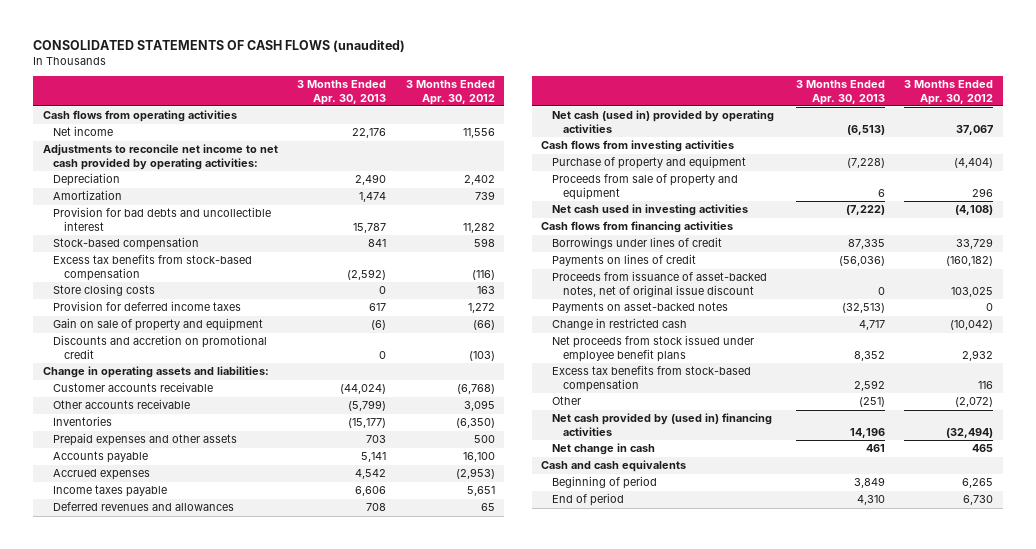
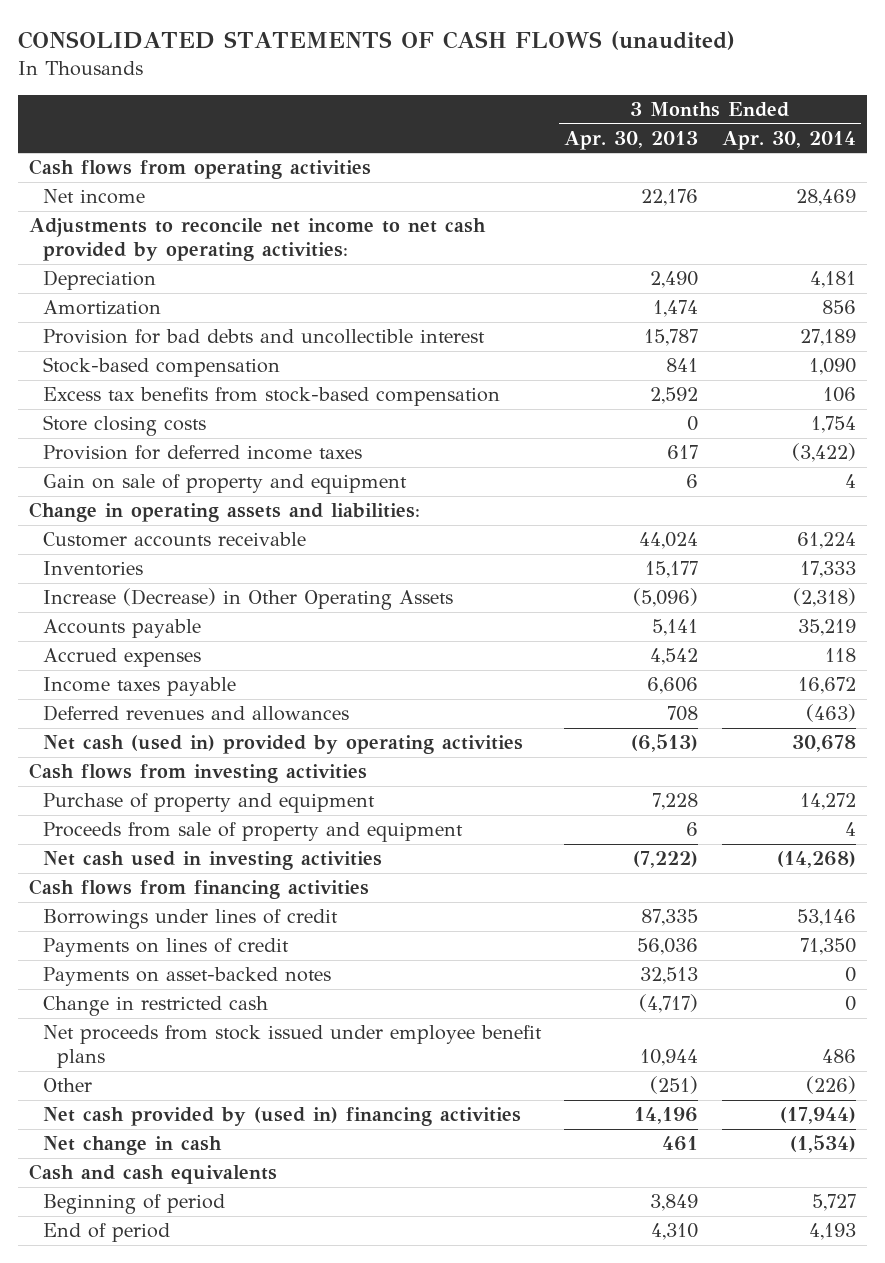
- | 3 Months Ended Apr. 30, 2013 | 3 Months Ended Apr. 30, 2012
+ | 3 Months Ended Apr. 30, 2013 | 3 Months Ended Apr. 30, 2014
- Excess tax benefits from stock-based compensation | (2,592) | (116)
moved up: Excess tax benefits from stock-based compensation | 2,592 | 106
- Gain on sale of property and equipment | (6) | (66)
- Discounts and accretion on promotional credit | 0 | (103)
+ Gain on sale of property and equipment | 6 | 4
- Customer accounts receivable | (44,024) | (6,768)
- Other accounts receivable | (5,799) | 3,095
- Inventories | (15,177) | (6,350)
- Prepaid expenses and other assets | 703 | 500
+ Customer accounts receivable | 44,024 | 61,224
+ Inventories | 15,177 | 17,333
+ Increase (Decrease) in Other Operating Assets | (5,096) | (2,318)
- Purchase of property and equipment | (7,228) | (4,404)
+ Purchase of property and equipment | 7,228 | 14,272
- Payments on lines of credit | (56,036) | (160,182)
- Proceeds from issuance of asset-backed notes, net of original issue discount | 0 | 103,025
- Payments on asset-backed notes | (32,513) | 0
- Change in restricted cash | 4,717 | (10,042)
- Net proceeds from stock issued under employee benefit plans | 8,352 | 2,932
+ Payments on lines of credit | 56,036 | 71,350
+ Payments on asset-backed notes | 32,513 | 0
+ Change in restricted cash | (4,717) | 0
+ Net proceeds from stock issued under employee benefit plans | 10,944 | 486

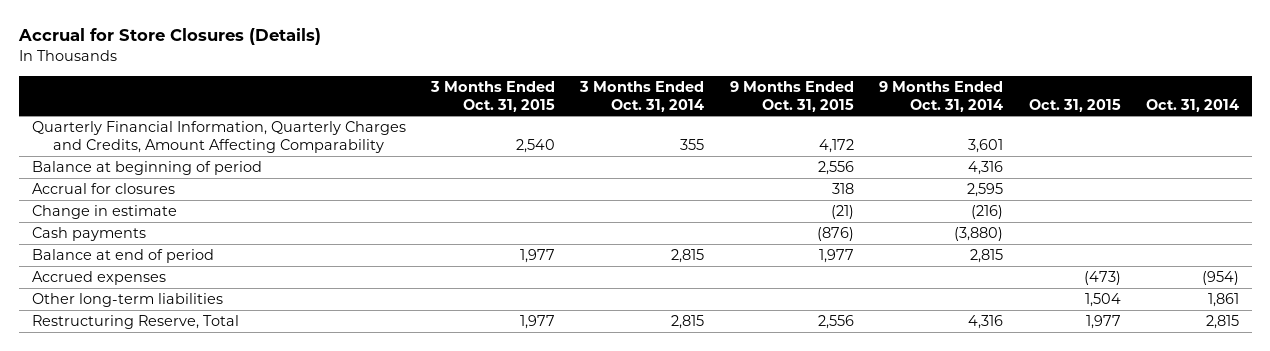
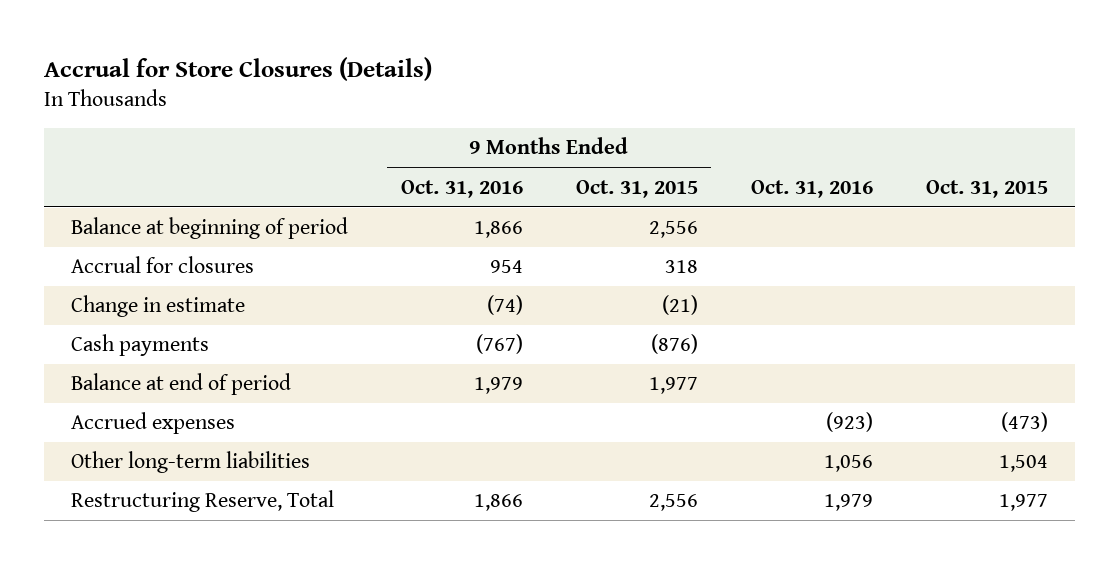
- | 3 Months Ended Oct. 31, 2015 | 3 Months Ended Oct. 31, 2014 | 9 Months Ended Oct. 31, 2015 | 9 Months Ended Oct. 31, 2014 | Oct. 31, 2015 | Oct. 31, 2014
+ | 9 Months Ended Oct. 31, 2016 | 9 Months Ended Oct. 31, 2015 | Oct. 31, 2016 | Oct. 31, 2015
- Quarterly Financial Information, Quarterly Charges and Credits, Amount Affecting Comparability | 2,540 | 355 | 4,172 | 3,601 | |

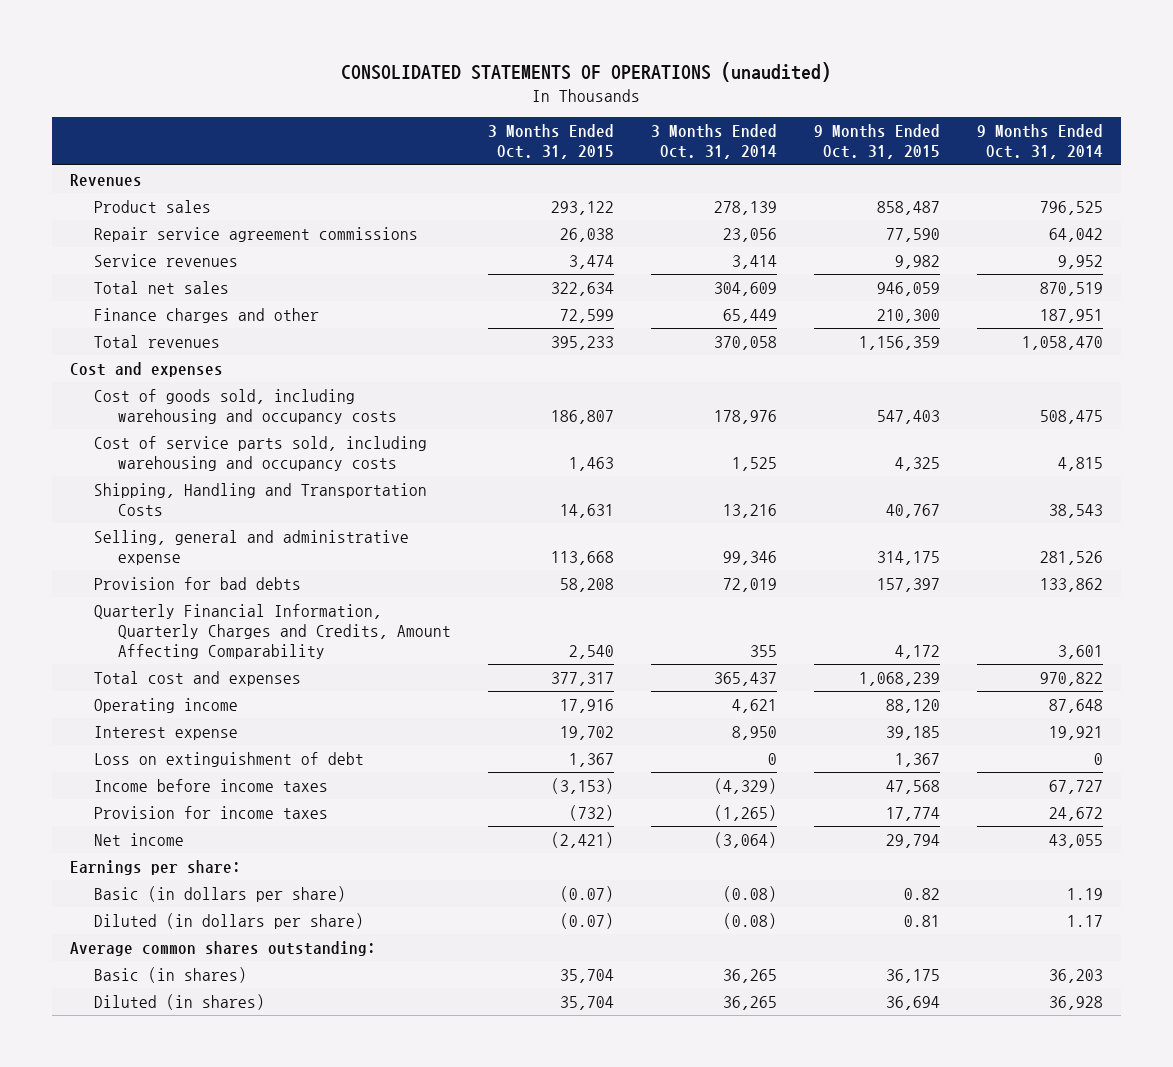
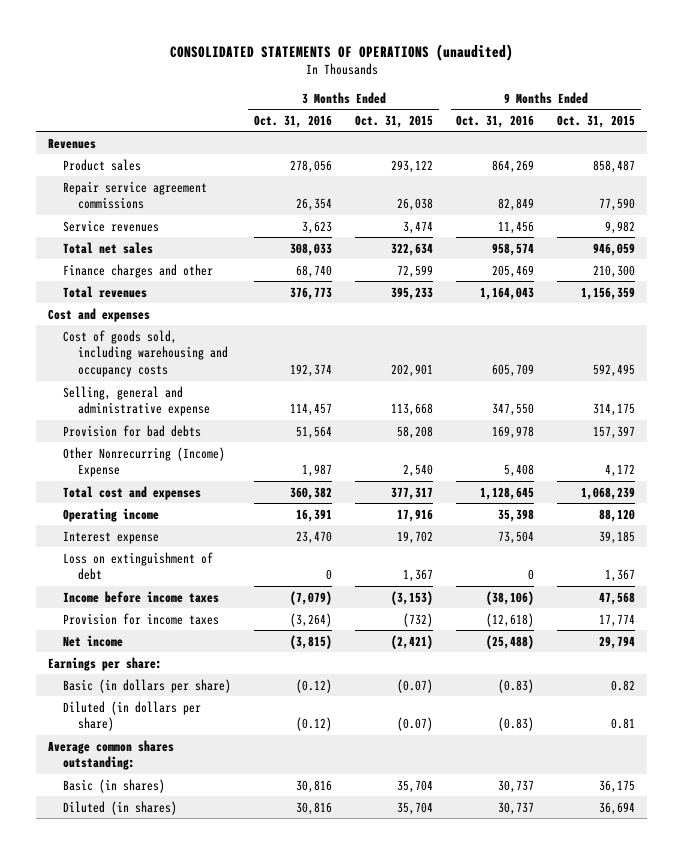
- | 3 Months Ended Oct. 31, 2015 | 3 Months Ended Oct. 31, 2014 | 9 Months Ended Oct. 31, 2015 | 9 Months Ended Oct. 31, 2014
+ | 3 Months Ended Oct. 31, 2016 | 3 Months Ended Oct. 31, 2015 | 9 Months Ended Oct. 31, 2016 | 9 Months Ended Oct. 31, 2015
- Cost of goods sold, including warehousing and occupancy costs | 186,807 | 178,976 | 547,403 | 508,475
- Cost of service parts sold, including warehousing and occupancy costs | 1,463 | 1,525 | 4,325 | 4,815
- Shipping, Handling and Transportation Costs | 14,631 | 13,216 | 40,767 | 38,543
+ Cost of goods sold, including warehousing and occupancy costs | 192,374 | 202,901 | 605,709 | 592,495
- Quarterly Financial Information, Quarterly Charges and Credits, Amount Affecting Comparability | 2,540 | 355 | 4,172 | 3,601
+ Other Nonrecurring (Income) Expense | 1,987 | 2,540 | 5,408 | 4,172

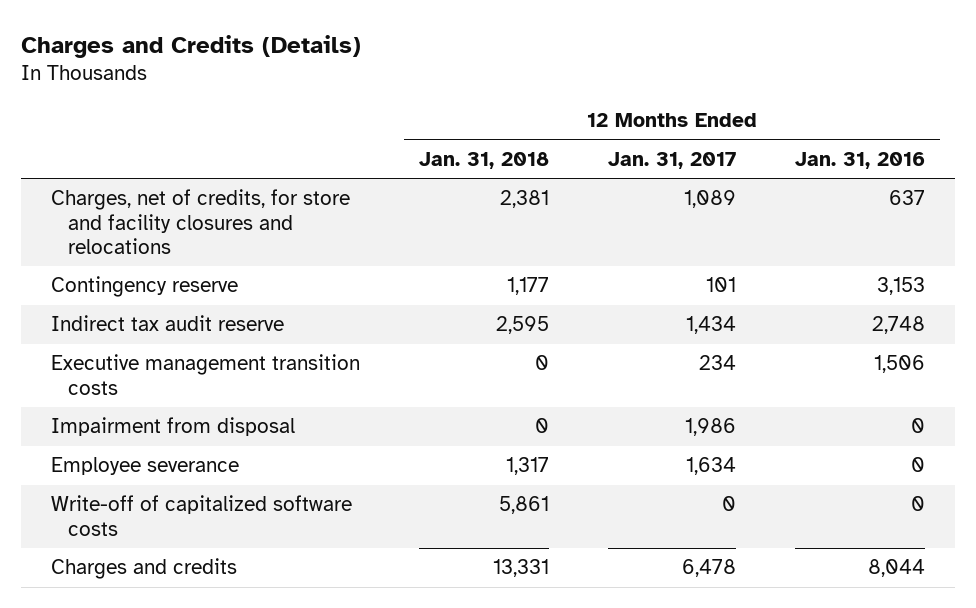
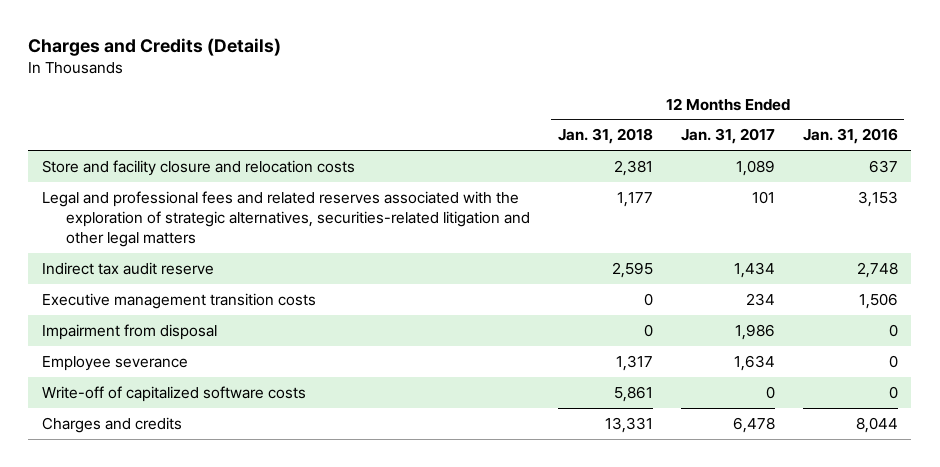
- Charges, net of credits, for store and facility closures and relocations | 2,381 | 1,089 | 637
- Contingency reserve | 1,177 | 101 | 3,153
+ Store and facility closure and relocation costs | 2,381 | 1,089 | 637
+ Legal and professional fees and related reserves associated with the exploration of strategic alternatives, securities-related litigation and other legal matters | 1,177 | 101 | 3,153

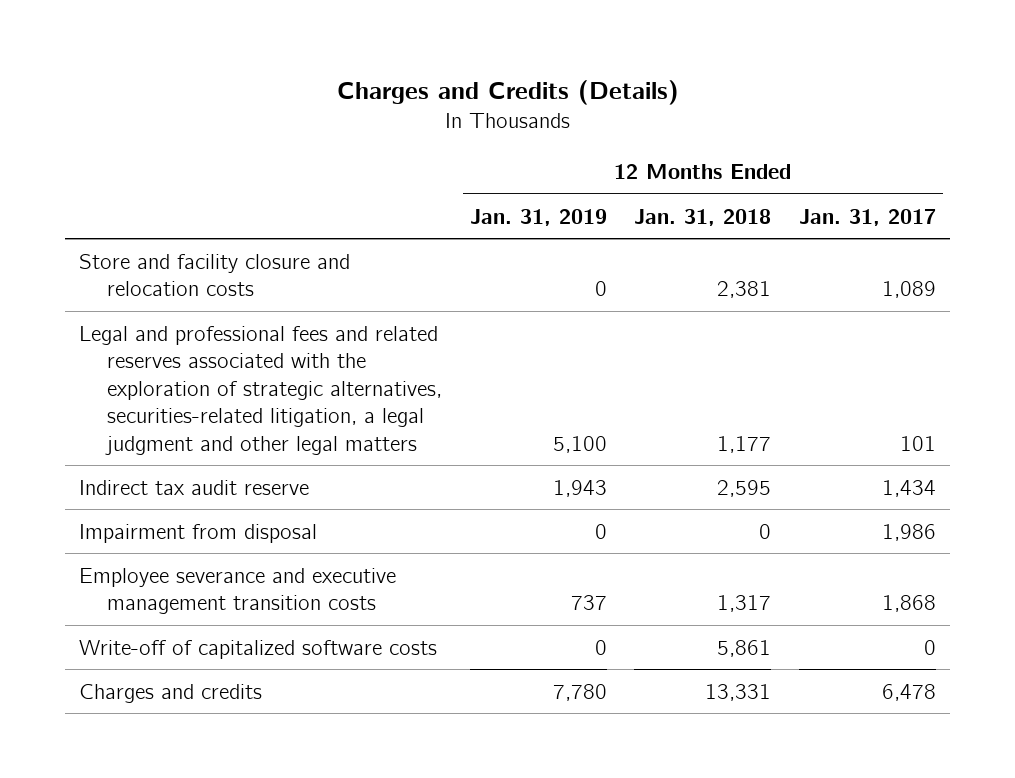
- | 12 Months Ended Jan. 31, 2018 | 12 Months Ended Jan. 31, 2017 | 12 Months Ended Jan. 31, 2016
+ | 12 Months Ended Jan. 31, 2019 | 12 Months Ended Jan. 31, 2018 | 12 Months Ended Jan. 31, 2017
- Legal and professional fees and related reserves associated with the exploration of strategic alternatives, securities-related litigation and other legal matters | 1,177 | 101 | 3,153
+ Legal and professional fees and related reserves associated with the exploration of strategic alternatives, securities-related litigation, a legal judgment and other legal matters | 5,100 | 1,177 | 101
- Executive management transition costs | 0 | 234 | 1,506
- Employee severance | 1,317 | 1,634 | 0
+ Employee severance and executive management transition costs | 737 | 1,317 | 1,868

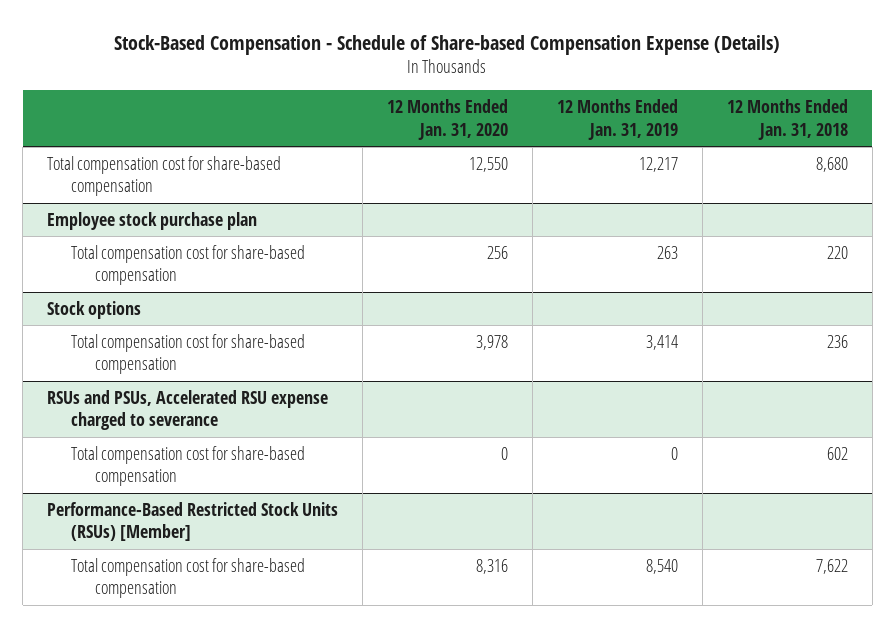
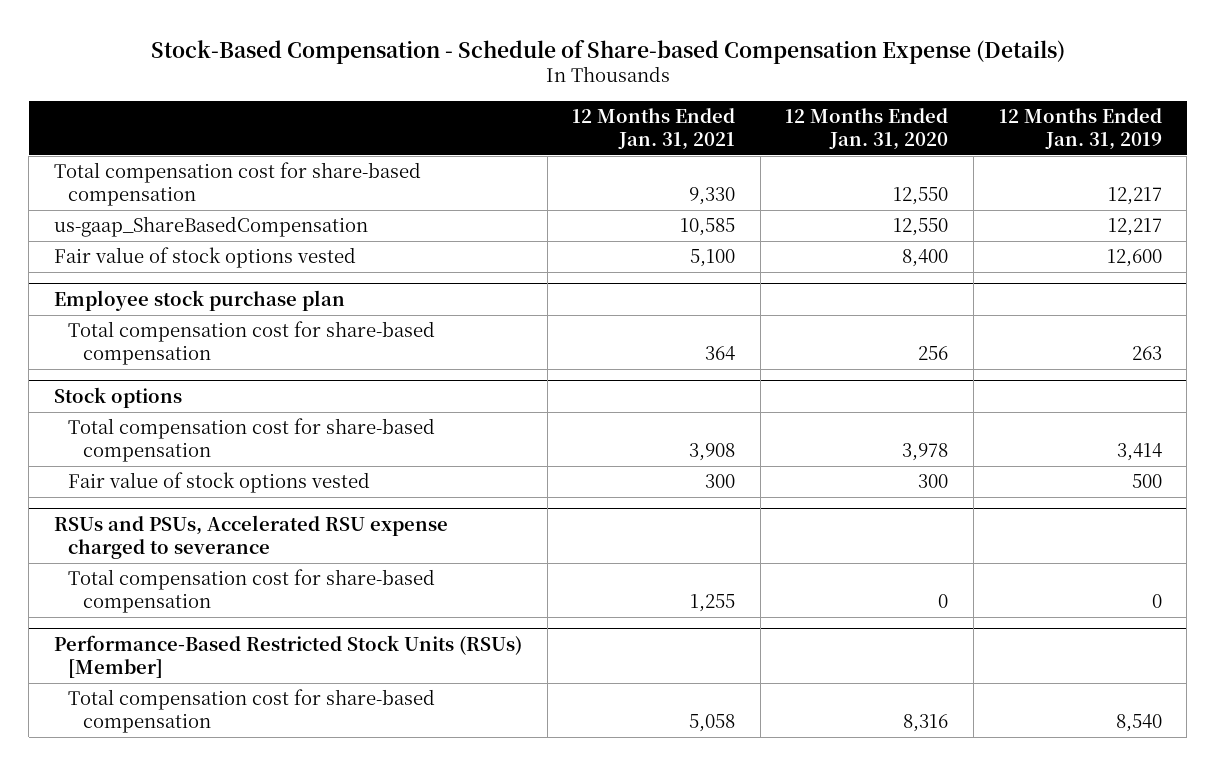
- | 12 Months Ended Jan. 31, 2020 | 12 Months Ended Jan. 31, 2019 | 12 Months Ended Jan. 31, 2018
+ | 12 Months Ended Jan. 31, 2021 | 12 Months Ended Jan. 31, 2020 | 12 Months Ended Jan. 31, 2019
+ us-gaap_ShareBasedCompensation | 10,585 | 12,550 | 12,217
+ Fair value of stock options vested | 5,100 | 8,400 | 12,600
@ Stock options
+ Fair value of stock options vested | 300 | 300 | 500

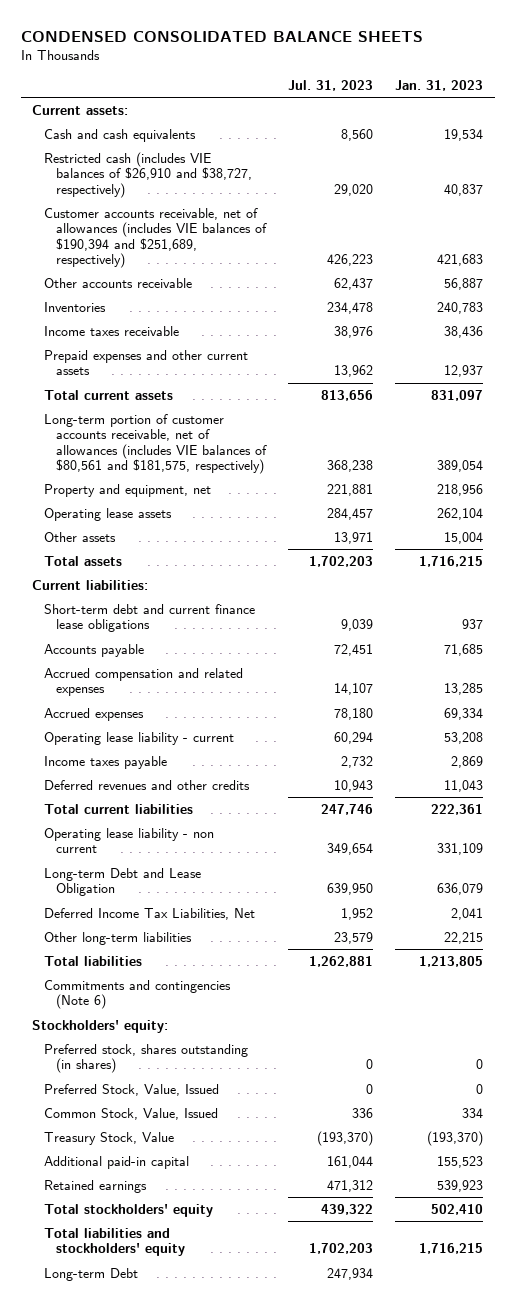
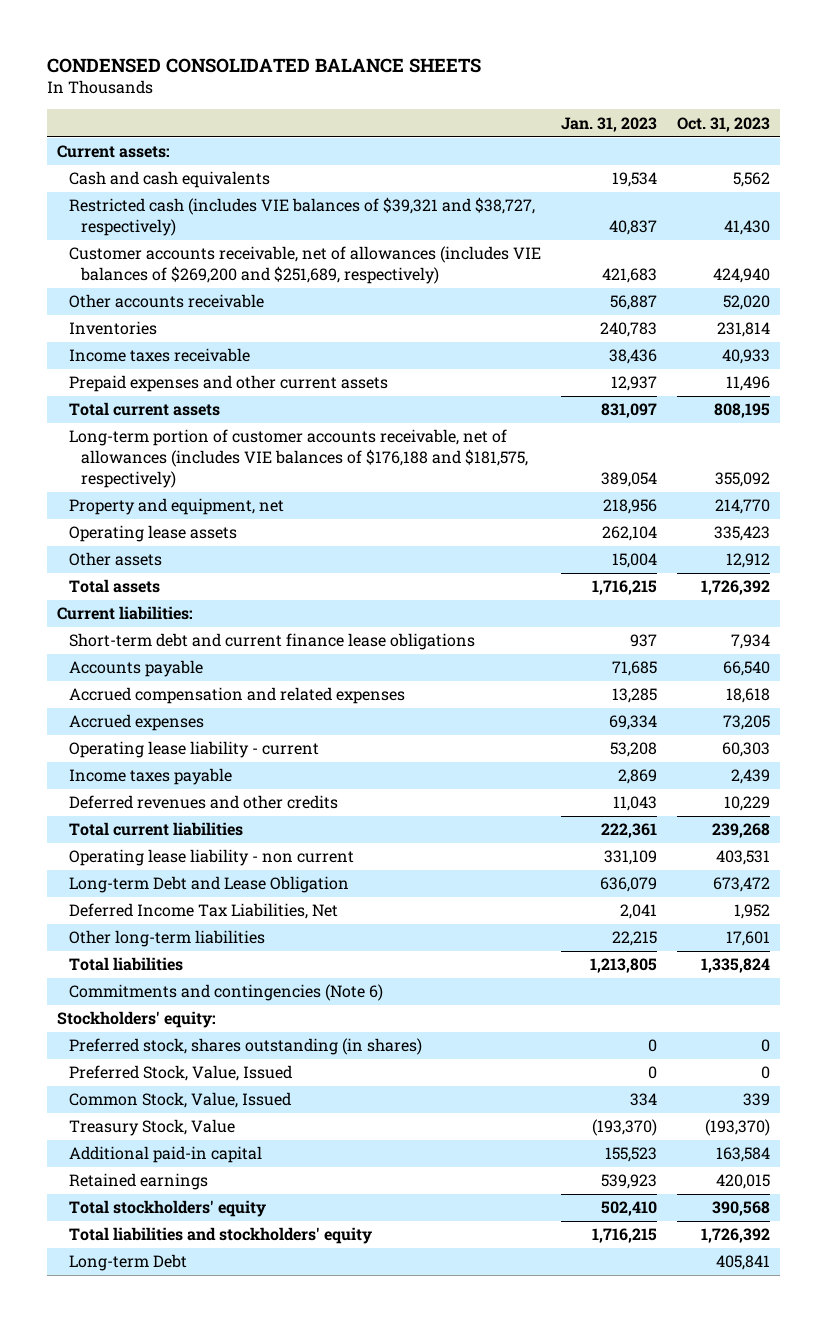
- | Jul. 31, 2023 | Jan. 31, 2023
+ | Jan. 31, 2023 | Oct. 31, 2023
- Restricted cash (includes VIE balances of $26,910 and $38,727, respectively) | 29,020 | 40,837
- Customer accounts receivable, net of allowances (includes VIE balances of $190,394 and $251,689, respectively) | 426,223 | 421,683
+ Restricted cash (includes VIE balances of $39,321 and $38,727, respectively) | 40,837 | 41,430
+ Customer accounts receivable, net of allowances (includes VIE balances of $269,200 and $251,689, respectively) | 421,683 | 424,940
- Long-term portion of customer accounts receivable, net of allowances (includes VIE balances of $80,561 and $181,575, respectively) | 368,238 | 389,054
+ Long-term portion of customer accounts receivable, net of allowances (includes VIE balances of $176,188 and $181,575, respectively) | 389,054 | 355,092

